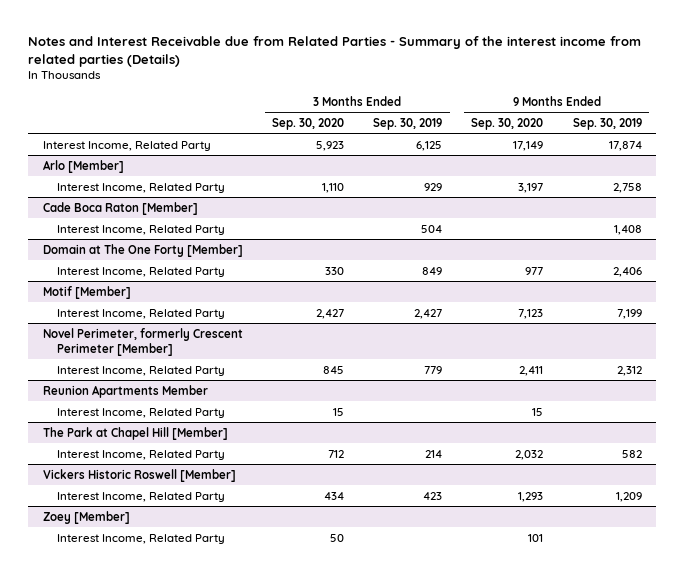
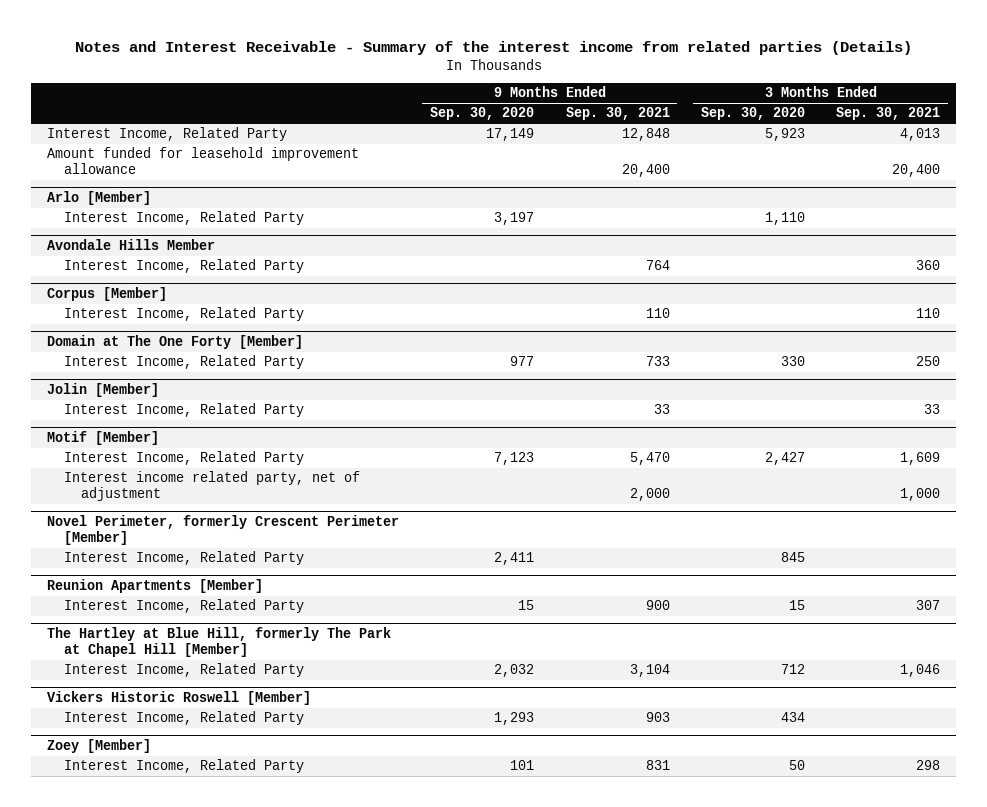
- Notes and Interest Receivable due from Related Parties - Summary of the interest income from related parties (Details)
+ Notes and Interest Receivable - Summary of the interest income from related parties (Details)
- | 3 Months Ended Sep. 30, 2020 | 3 Months Ended Sep. 30, 2019 | 9 Months Ended Sep. 30, 2020 | 9 Months Ended Sep. 30, 2019
+ | 9 Months Ended Sep. 30, 2020 | 9 Months Ended Sep. 30, 2021 | 3 Months Ended Sep. 30, 2020 | 3 Months Ended Sep. 30, 2021
+ Amount funded for leasehold improvement allowance | | 20,400 | | 20,400
- Cade Boca Raton [Member]
+ Avondale Hills Member
+ Corpus [Member]
+ Interest Income, Related Party | | 110 | | 110
+ Jolin [Member]
+ Interest Income, Related Party | | 33 | | 33
@ Motif [Member]
+ Interest income related party, net of adjustment | | 2,000 | | 1,000
- Reunion Apartments Member
+ Reunion Apartments [Member]
- The Park at Chapel Hill [Member]
+ The Hartley at Blue Hill, formerly The Park at Chapel Hill [Member]

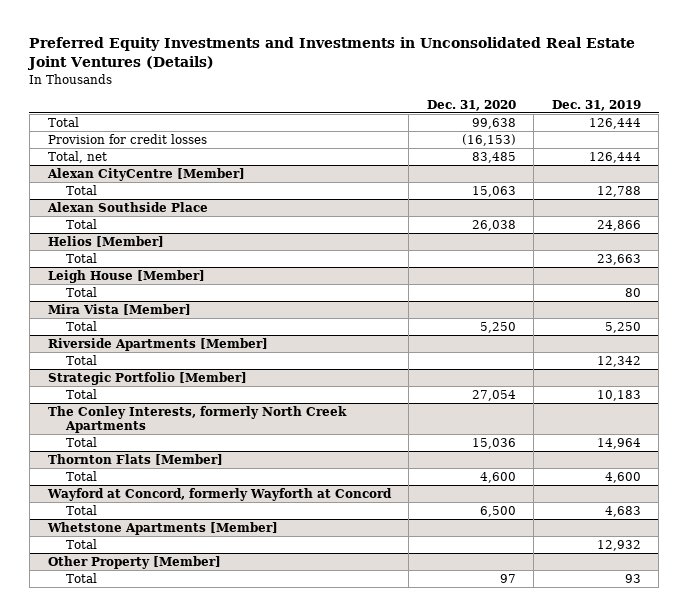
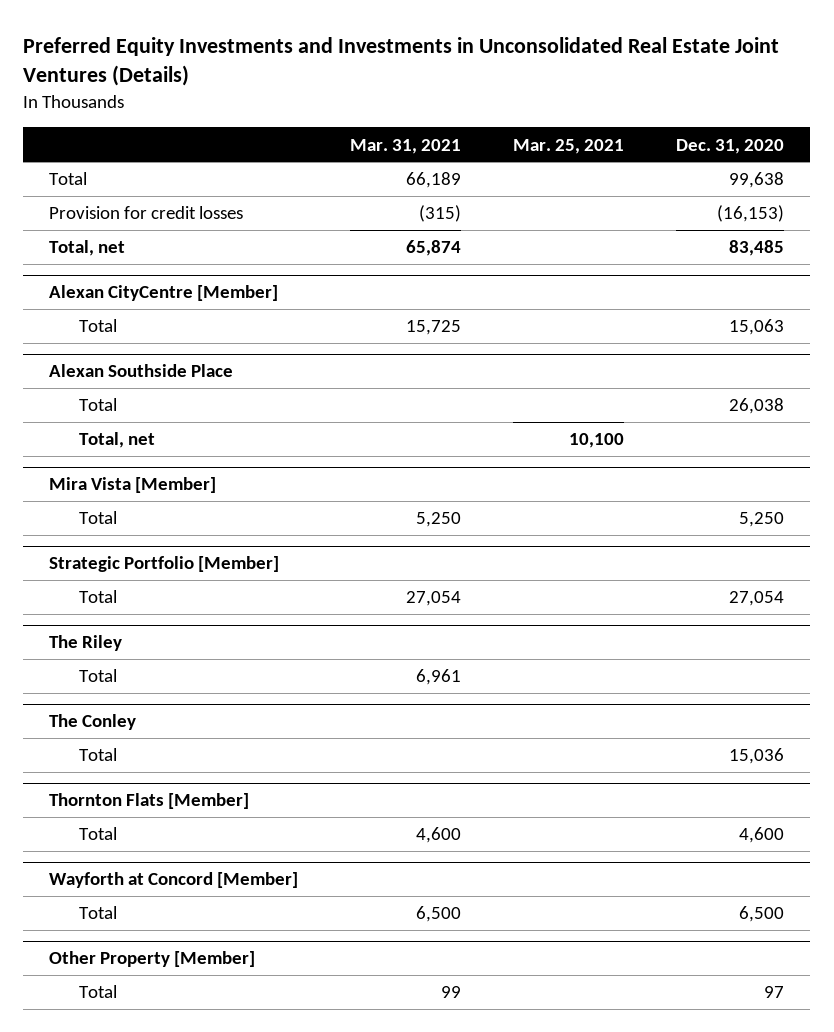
- | Dec. 31, 2020 | Dec. 31, 2019
+ | Mar. 31, 2021 | Mar. 25, 2021 | Dec. 31, 2020
- Helios [Member]
- Total | | 23,663
- Leigh House [Member]
- Total | | 80
@ Alexan Southside Place
+ Total, net | | 10,100 |
- Riverside Apartments [Member]
- Total | | 12,342
- The Conley Interests, formerly North Creek Apartments
+ The Riley
+ Total | 6,961 | |
+ The Conley
- Wayford at Concord, formerly Wayforth at Concord
+ Wayforth at Concord [Member]
- Whetstone Apartments [Member]
- Total | | 12,932

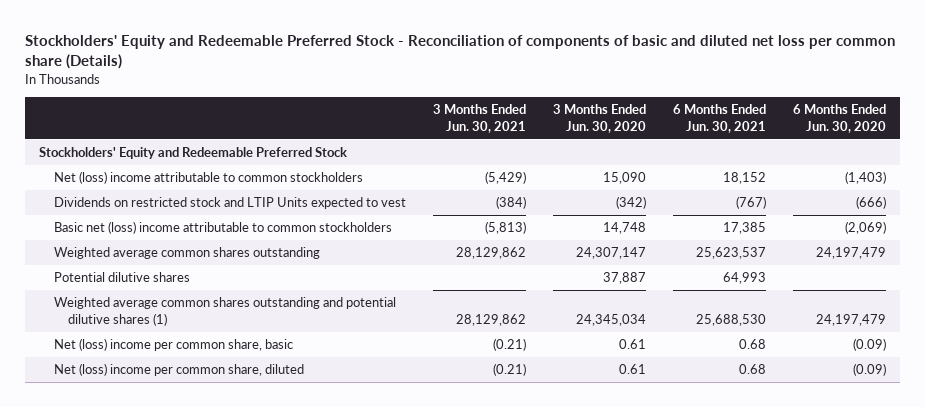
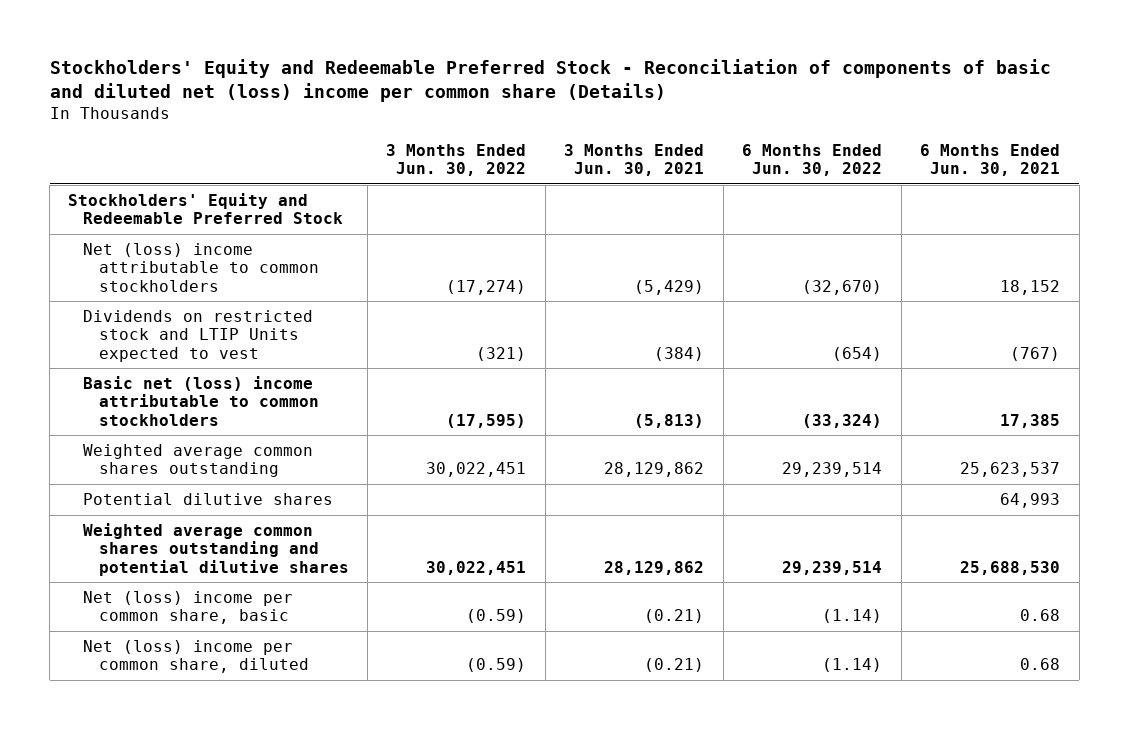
- Stockholders' Equity and Redeemable Preferred Stock - Reconciliation of components of basic and diluted net loss per common share (Details)
+ Stockholders' Equity and Redeemable Preferred Stock - Reconciliation of components of basic and diluted net (loss) income per common share (Details)
- | 3 Months Ended Jun. 30, 2021 | 3 Months Ended Jun. 30, 2020 | 6 Months Ended Jun. 30, 2021 | 6 Months Ended Jun. 30, 2020
+ | 3 Months Ended Jun. 30, 2022 | 3 Months Ended Jun. 30, 2021 | 6 Months Ended Jun. 30, 2022 | 6 Months Ended Jun. 30, 2021
- Weighted average common shares outstanding and potential dilutive shares (1) | 28,129,862 | 24,345,034 | 25,688,530 | 24,197,479
+ Weighted average common shares outstanding and potential dilutive shares | 30,022,451 | 28,129,862 | 29,239,514 | 25,688,530

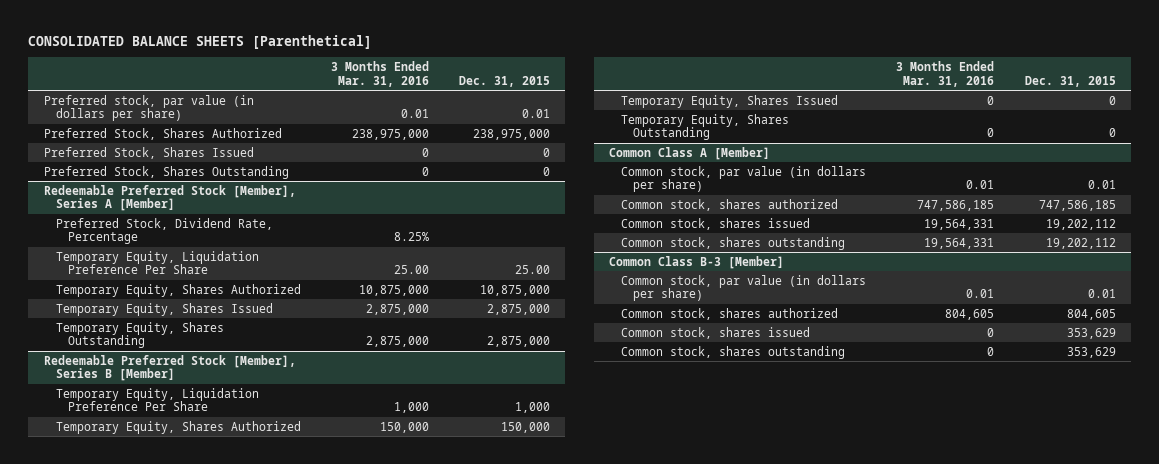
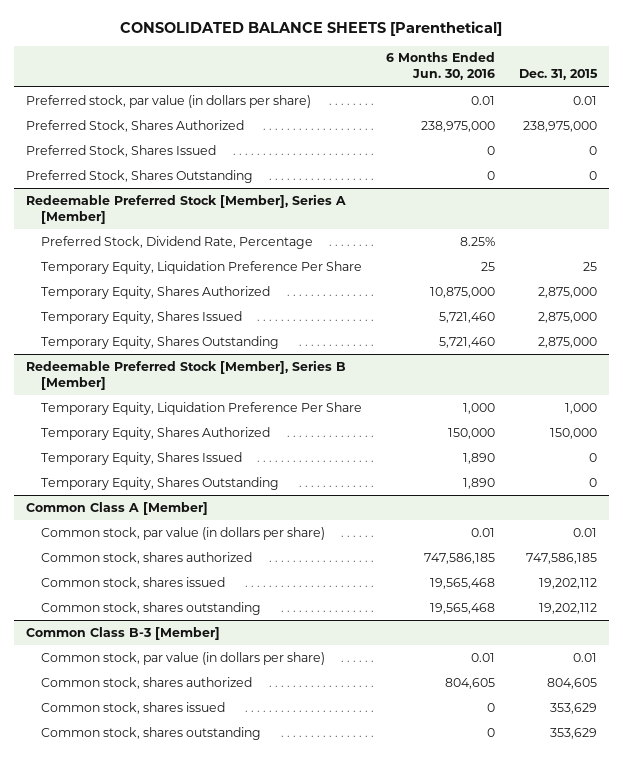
- | 3 Months Ended Mar. 31, 2016 | Dec. 31, 2015
+ | 6 Months Ended Jun. 30, 2016 | Dec. 31, 2015
@ Redeemable Preferred Stock [Member], Series A [Member]
- Temporary Equity, Liquidation Preference Per Share | 25.00 | 25.00
- Temporary Equity, Shares Authorized | 10,875,000 | 10,875,000
+ Temporary Equity, Liquidation Preference Per Share | 25 | 25
+ Temporary Equity, Shares Authorized | 10,875,000 | 2,875,000

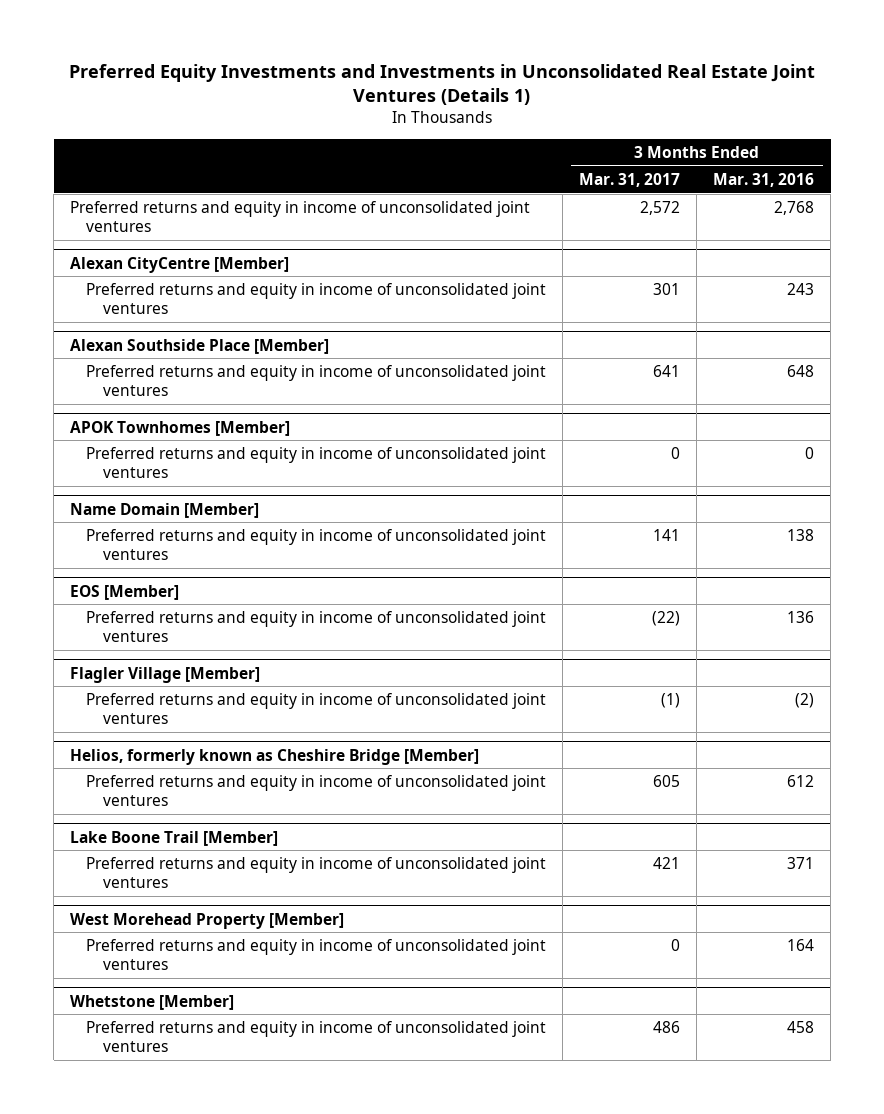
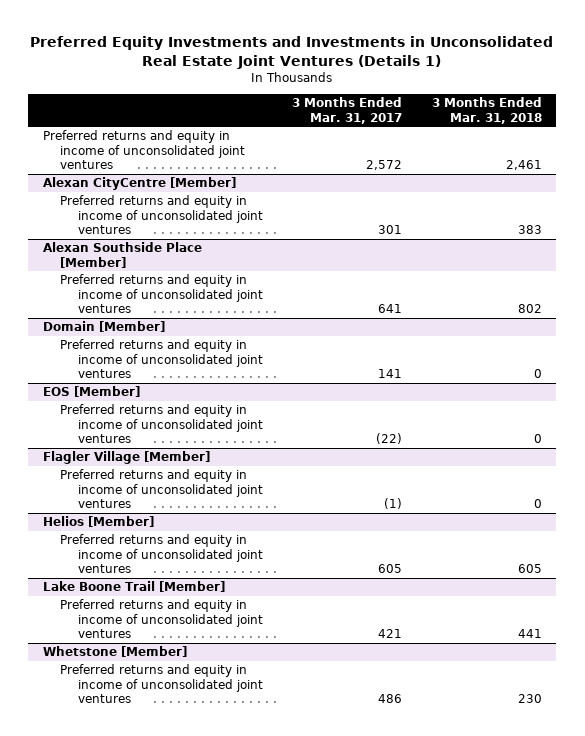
- | 3 Months Ended Mar. 31, 2017 | 3 Months Ended Mar. 31, 2016
+ | 3 Months Ended Mar. 31, 2017 | 3 Months Ended Mar. 31, 2018
- APOK Townhomes [Member]
- Preferred returns and equity in income of unconsolidated joint ventures | 0 | 0
- Name Domain [Member]
+ Domain [Member]
- Helios, formerly known as Cheshire Bridge [Member]
+ Helios [Member]
- West Morehead Property [Member]
- Preferred returns and equity in income of unconsolidated joint ventures | 0 | 164

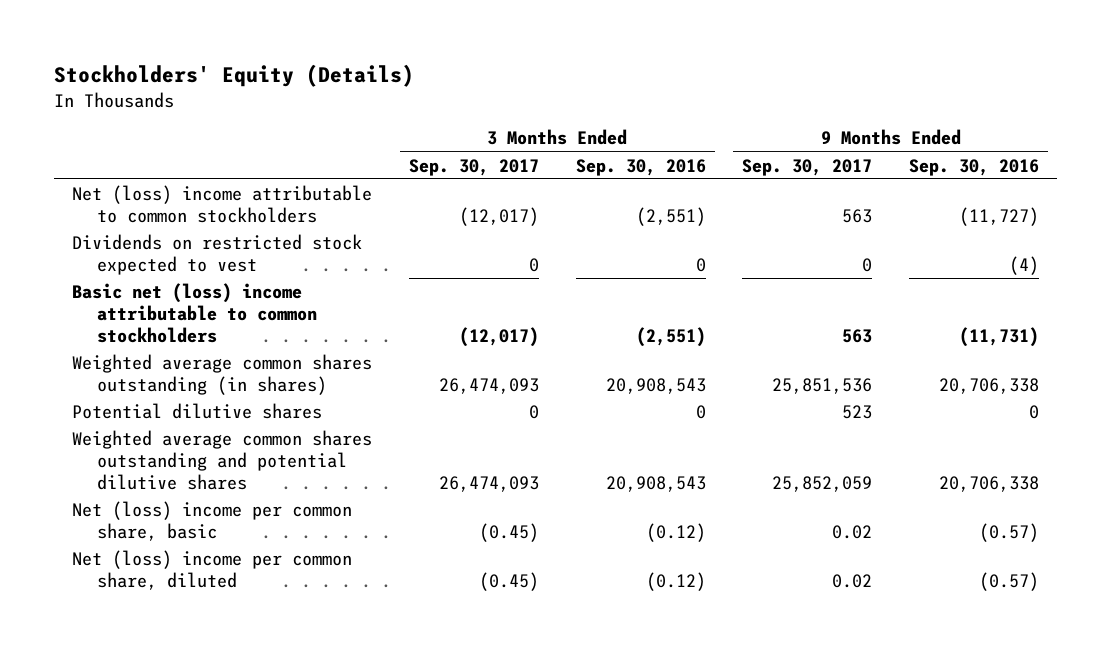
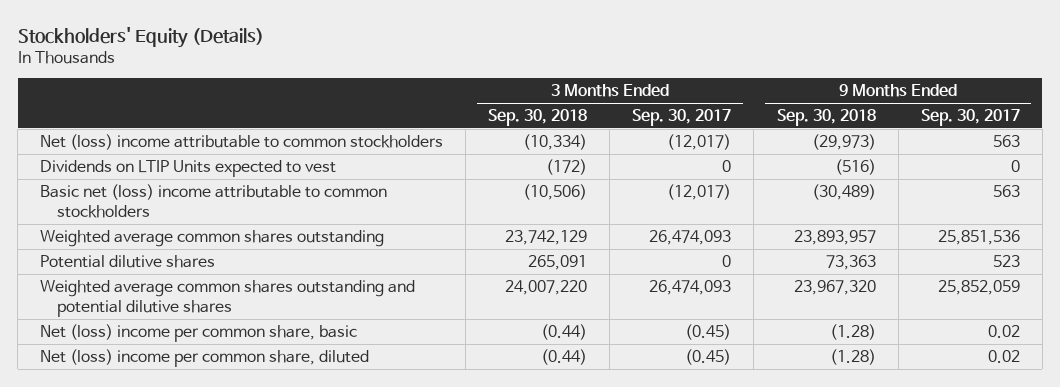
- | 3 Months Ended Sep. 30, 2017 | 3 Months Ended Sep. 30, 2016 | 9 Months Ended Sep. 30, 2017 | 9 Months Ended Sep. 30, 2016
+ | 3 Months Ended Sep. 30, 2018 | 3 Months Ended Sep. 30, 2017 | 9 Months Ended Sep. 30, 2018 | 9 Months Ended Sep. 30, 2017
- Dividends on restricted stock expected to vest | 0 | 0 | 0 | (4)
+ Dividends on LTIP Units expected to vest | (172) | 0 | (516) | 0
- Weighted average common shares outstanding (in shares) | 26,474,093 | 20,908,543 | 25,851,536 | 20,706,338
+ Weighted average common shares outstanding | 23,742,129 | 26,474,093 | 23,893,957 | 25,851,536

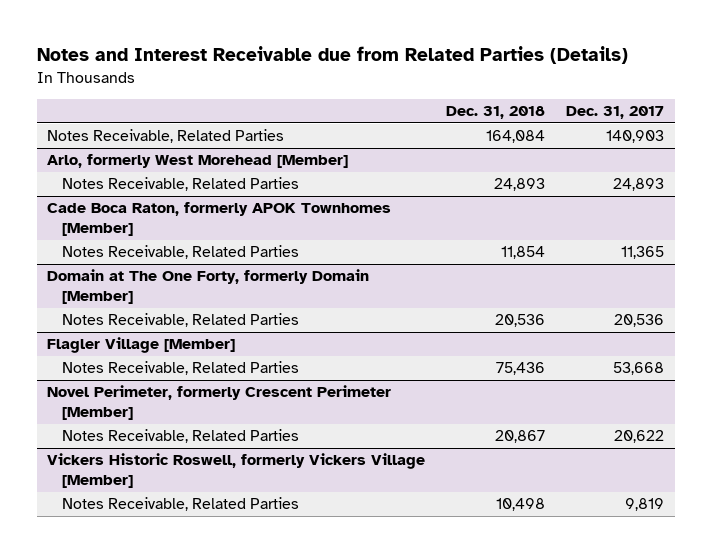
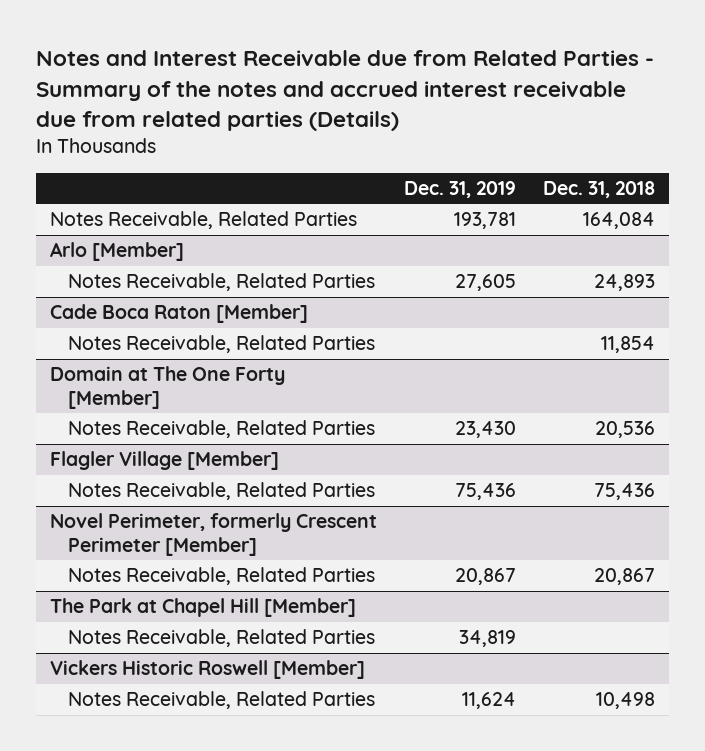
- Notes and Interest Receivable due from Related Parties (Details)
+ Notes and Interest Receivable due from Related Parties - Summary of the notes and accrued interest receivable due from related parties (Details)
- | Dec. 31, 2018 | Dec. 31, 2017
+ | Dec. 31, 2019 | Dec. 31, 2018
- Arlo, formerly West Morehead [Member]
+ Arlo [Member]
- Cade Boca Raton, formerly APOK Townhomes [Member]
+ Cade Boca Raton [Member]
- Domain at The One Forty, formerly Domain [Member]
+ Domain at The One Forty [Member]
- Vickers Historic Roswell, formerly Vickers Village [Member]
+ The Park at Chapel Hill [Member]
+ Notes Receivable, Related Parties | 34,819 |
+ Vickers Historic Roswell [Member]

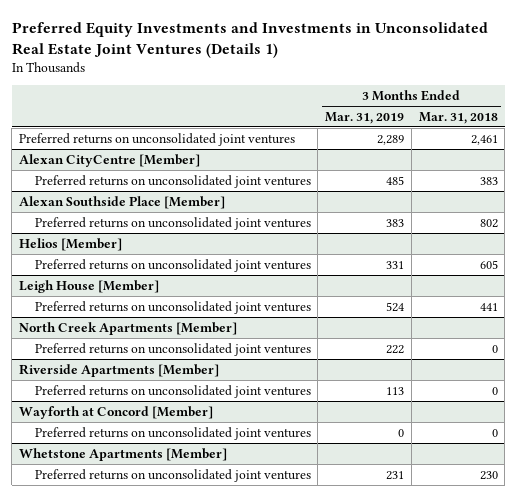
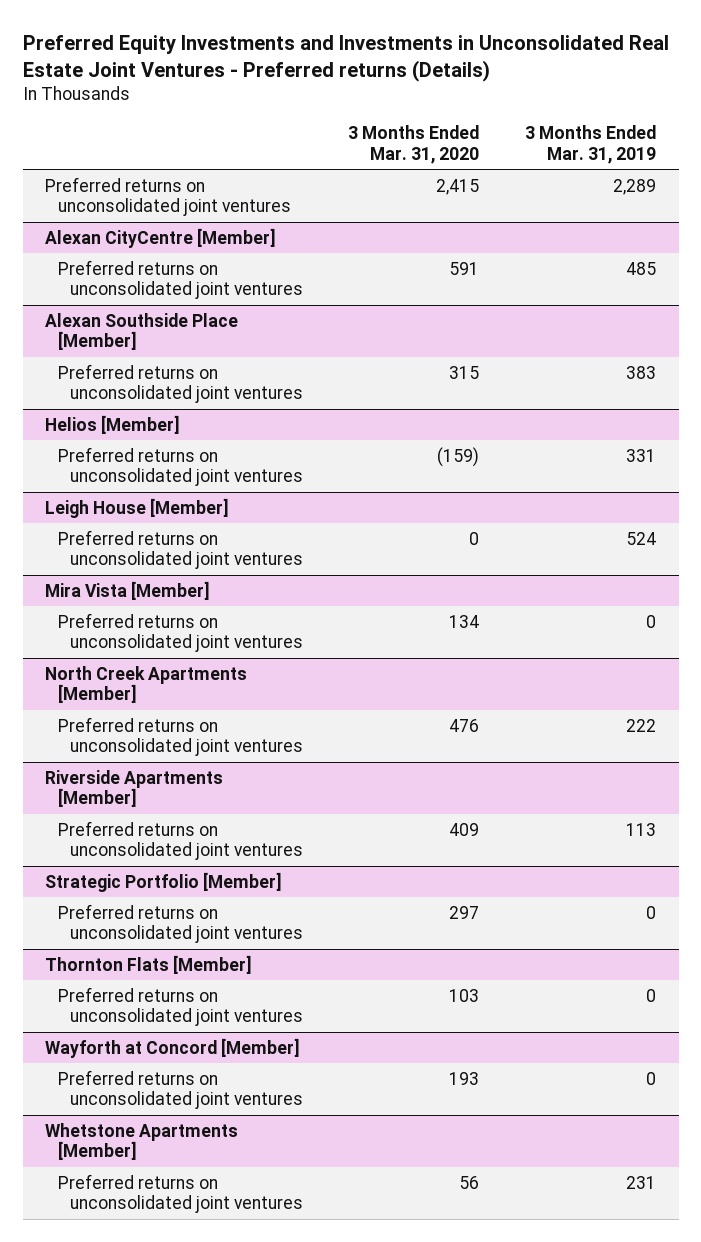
- Preferred Equity Investments and Investments in Unconsolidated Real Estate Joint Ventures (Details 1)
+ Preferred Equity Investments and Investments in Unconsolidated Real Estate Joint Ventures - Preferred returns (Details)
- | 3 Months Ended Mar. 31, 2019 | 3 Months Ended Mar. 31, 2018
+ | 3 Months Ended Mar. 31, 2020 | 3 Months Ended Mar. 31, 2019
+ Mira Vista [Member]
+ Preferred returns on unconsolidated joint ventures | 134 | 0
+ Strategic Portfolio [Member]
+ Preferred returns on unconsolidated joint ventures | 297 | 0
+ Thornton Flats [Member]
+ Preferred returns on unconsolidated joint ventures | 103 | 0

